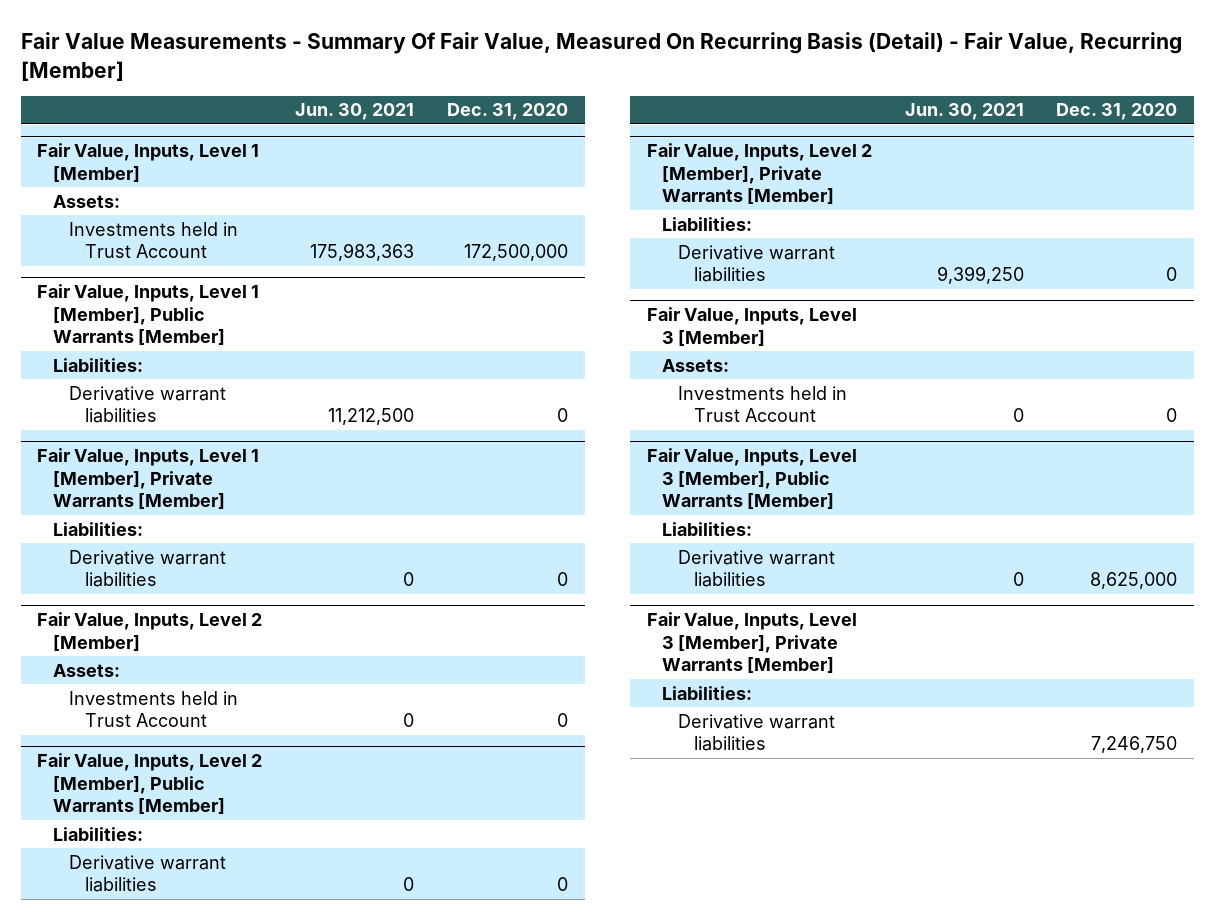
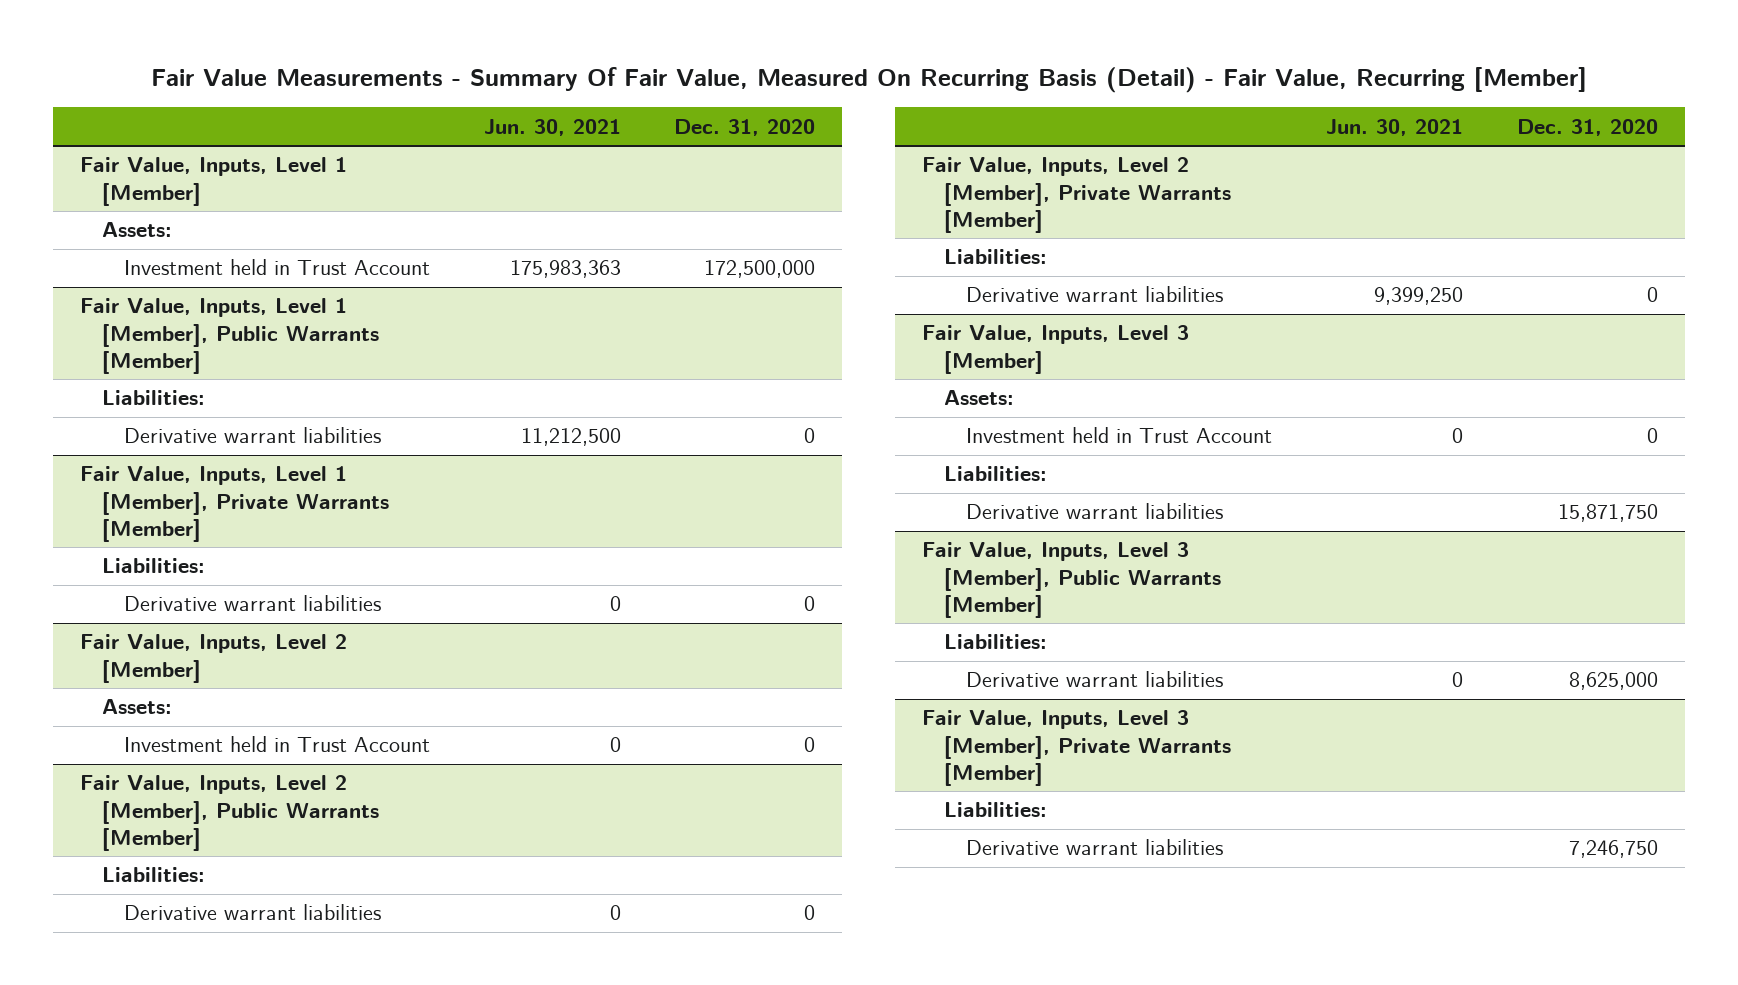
@ Fair Value, Inputs, Level 1 [Member]
- Investments held in Trust Account | 175,983,363 | 172,500,000
+ Investment held in Trust Account | 175,983,363 | 172,500,000
@ Fair Value, Inputs, Level 2 [Member]
- Investments held in Trust Account | 0 | 0
+ Investment held in Trust Account | 0 | 0
@ Fair Value, Inputs, Level 3 [Member]
- Investments held in Trust Account | 0 | 0
+ Investment held in Trust Account | 0 | 0
+ Liabilities:
+ Derivative warrant liabilities | | 15,871,750

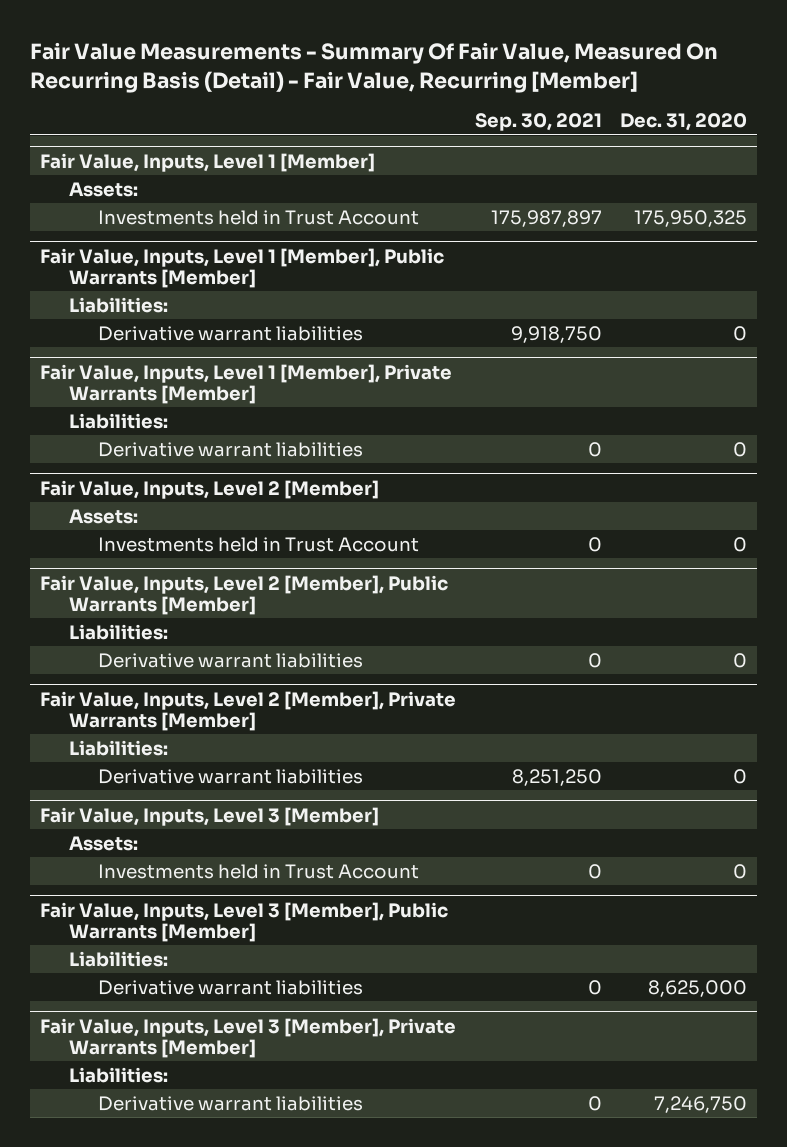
- | Jun. 30, 2021 | Dec. 31, 2020
+ | Sep. 30, 2021 | Dec. 31, 2020
@ Fair Value, Inputs, Level 1 [Member]
- Investment held in Trust Account | 175,983,363 | 172,500,000
+ Investments held in Trust Account | 175,987,897 | 175,950,325
@ Fair Value, Inputs, Level 2 [Member]
- Investment held in Trust Account | 0 | 0
+ Investments held in Trust Account | 0 | 0
@ Fair Value, Inputs, Level 3 [Member]
- Investment held in Trust Account | 0 | 0
- Liabilities:
- Derivative warrant liabilities | | 15,871,750
+ Investments held in Trust Account | 0 | 0

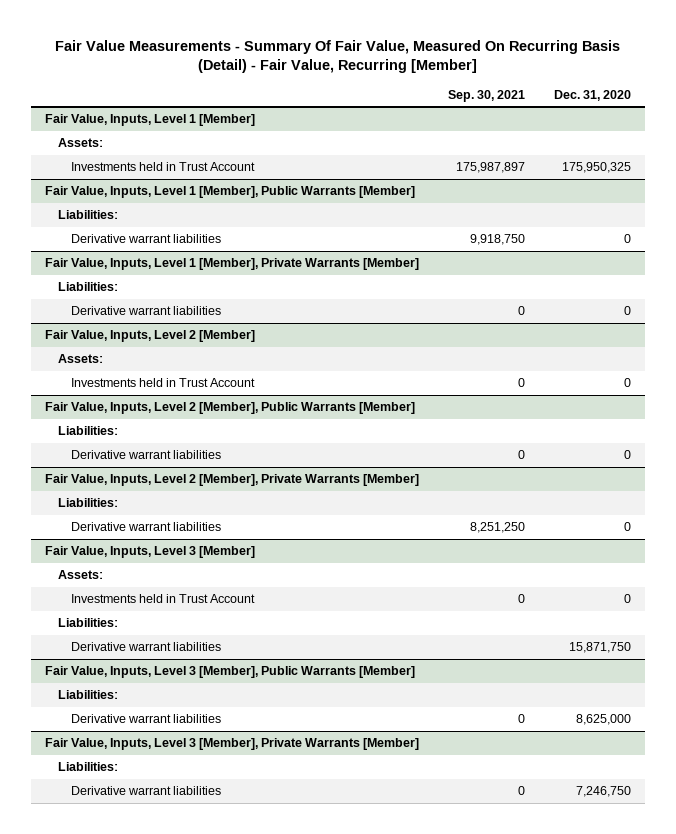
@ Fair Value, Inputs, Level 3 [Member]
+ Liabilities:
+ Derivative warrant liabilities | | 15,871,750

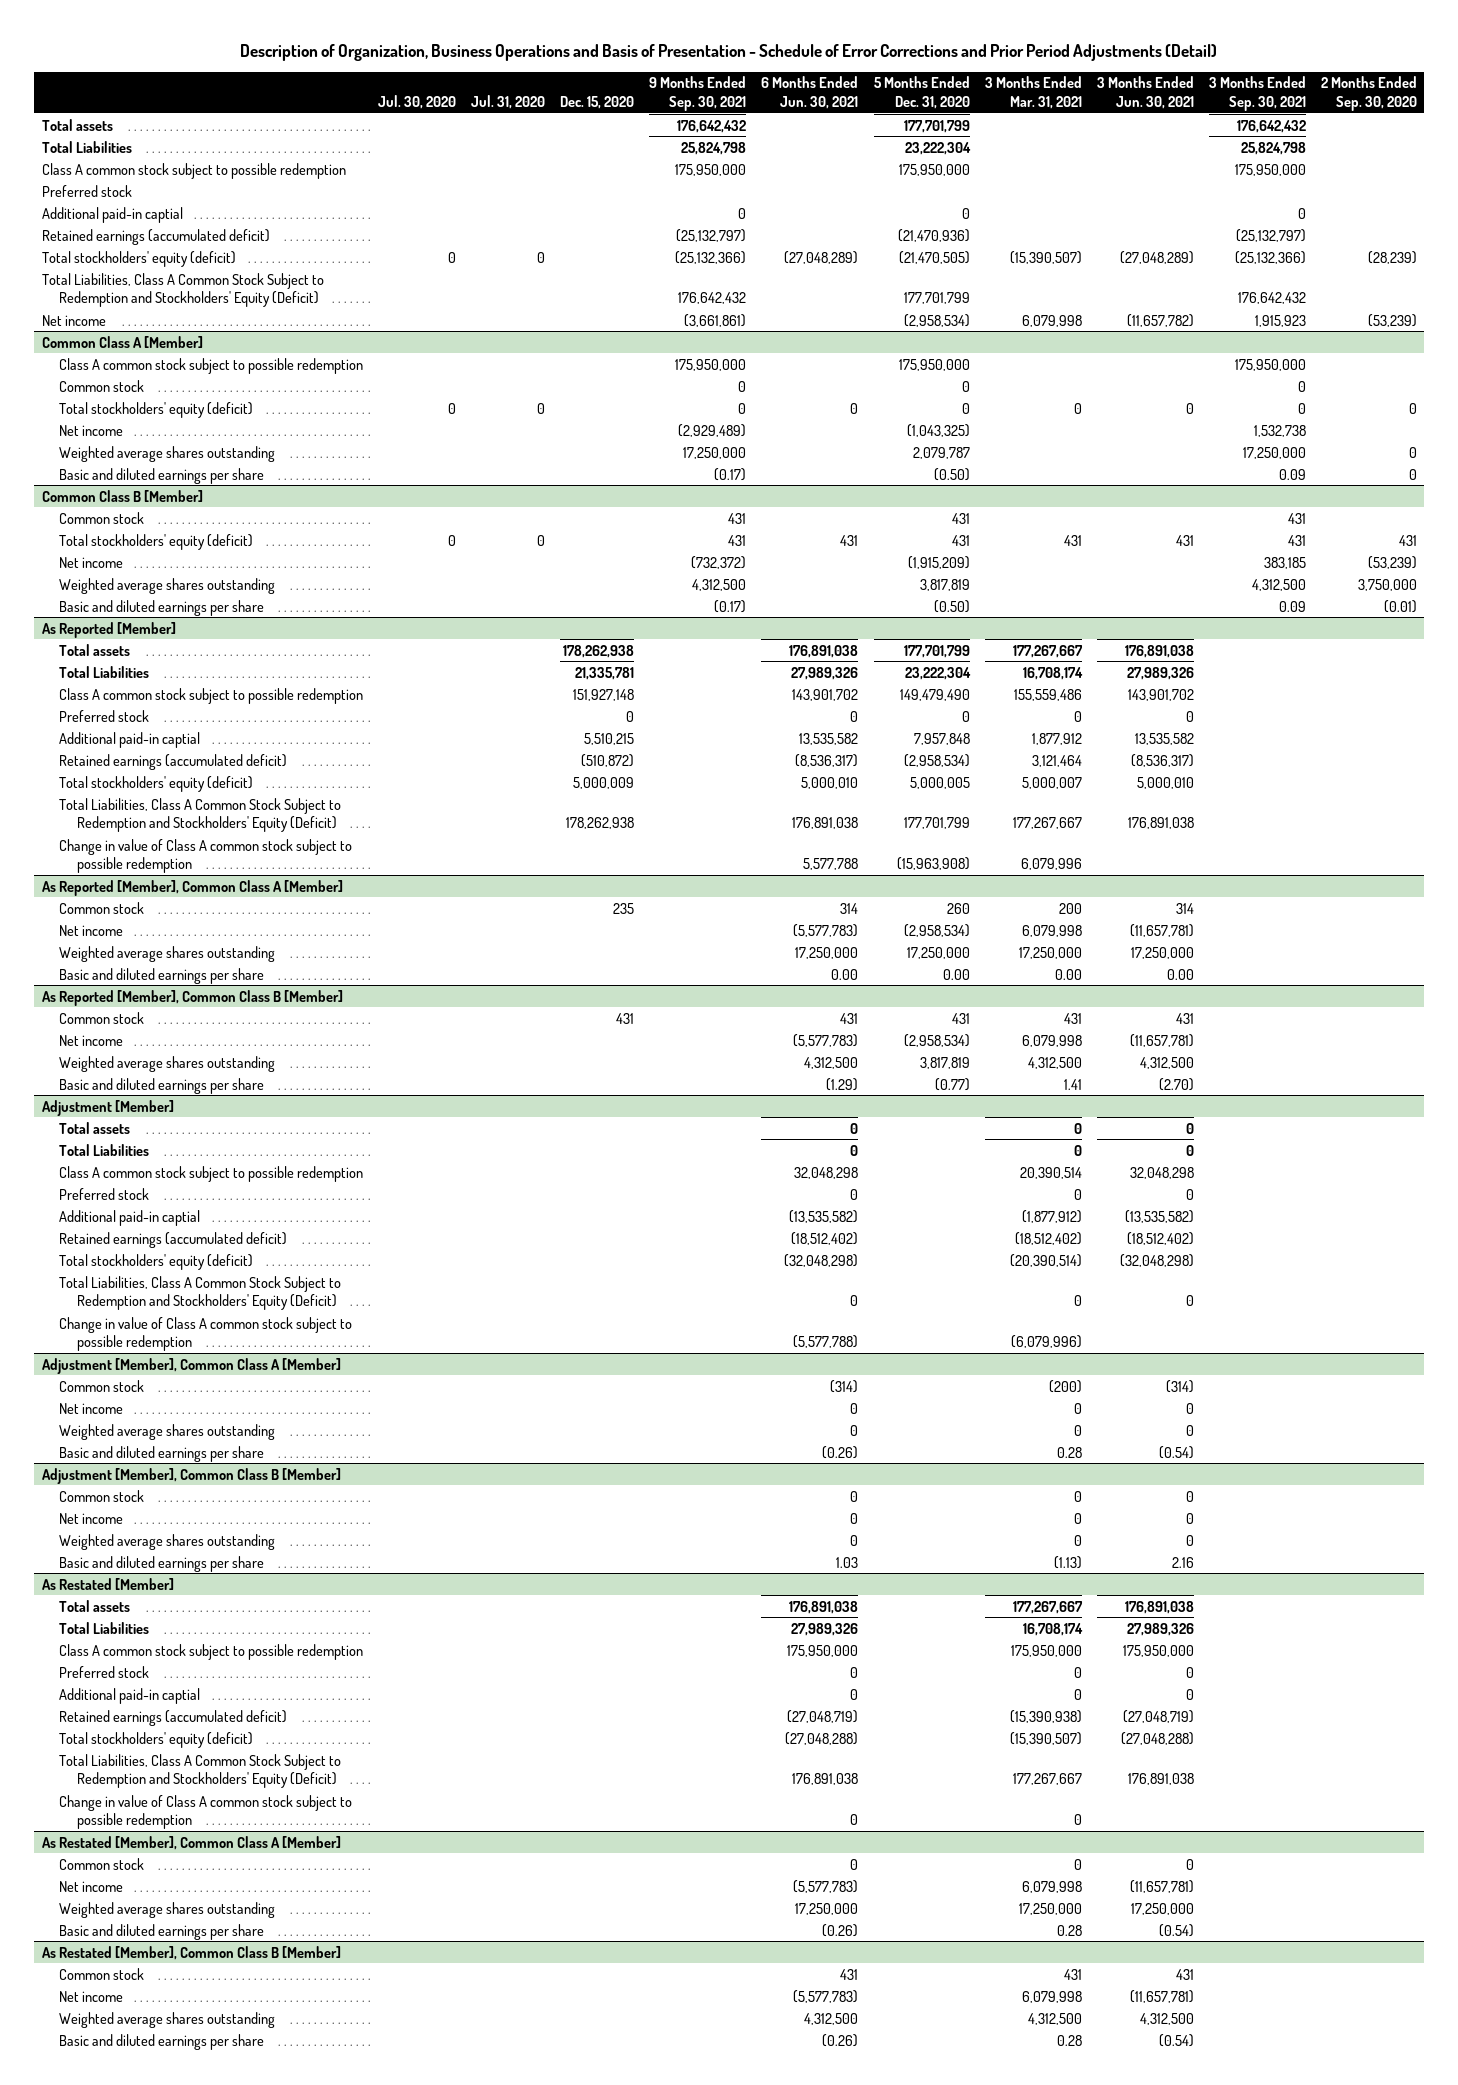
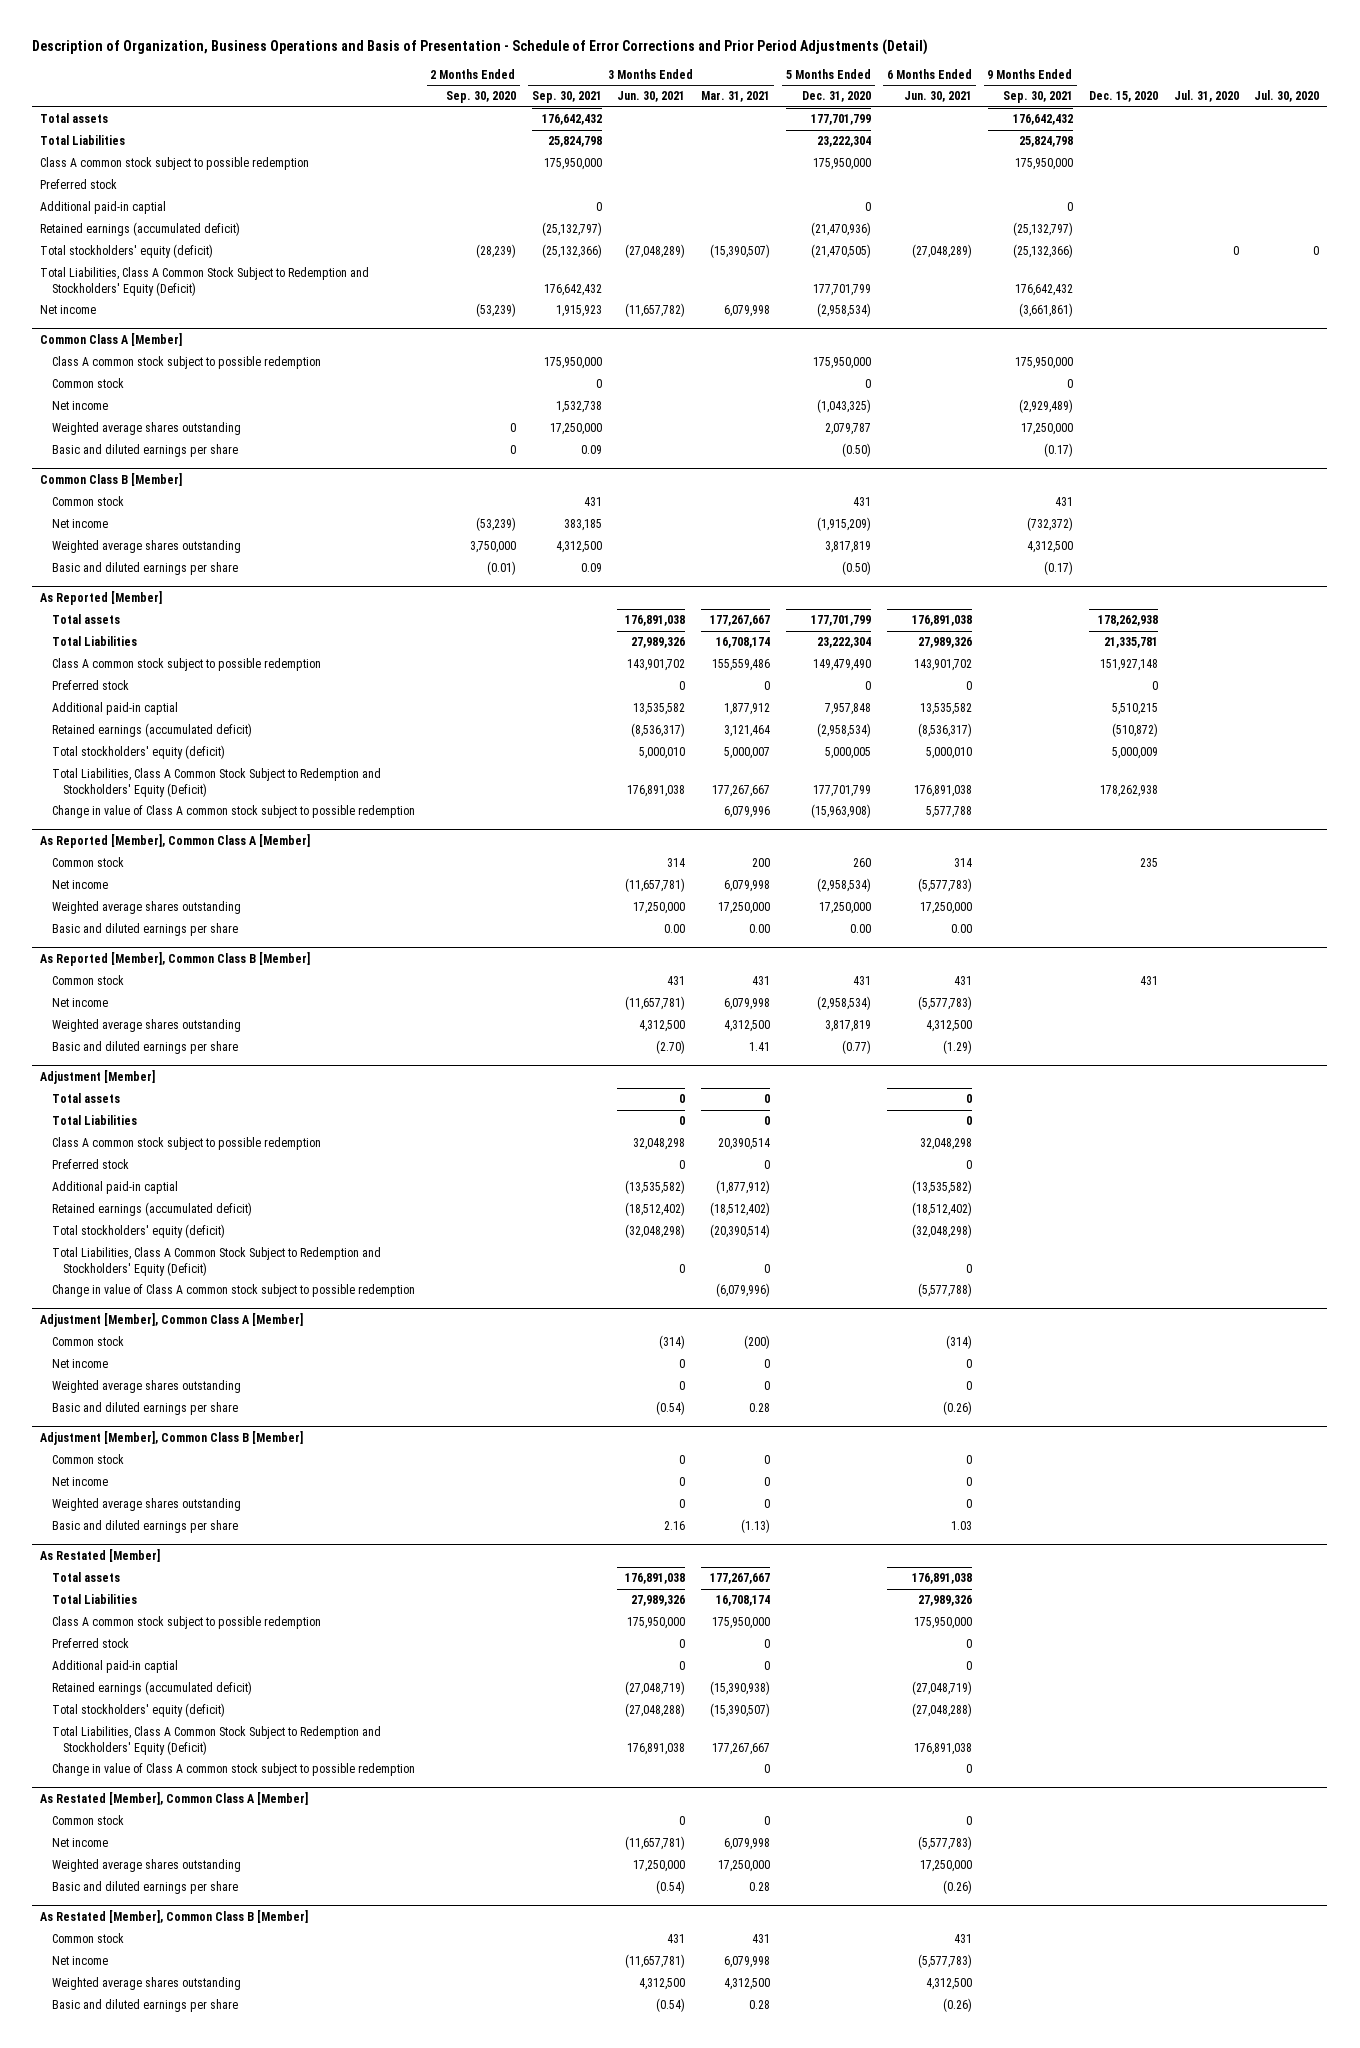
- | Jul. 30, 2020 | Jul. 31, 2020 | Dec. 15, 2020 | 9 Months Ended Sep. 30, 2021 | 6 Months Ended Jun. 30, 2021 | 5 Months Ended Dec. 31, 2020 | 3 Months Ended Mar. 31, 2021 | 3 Months Ended Jun. 30, 2021 | 3 Months Ended Sep. 30, 2021 | 2 Months Ended Sep. 30, 2020
+ | 2 Months Ended Sep. 30, 2020 | 3 Months Ended Sep. 30, 2021 | 3 Months Ended Jun. 30, 2021 | 3 Months Ended Mar. 31, 2021 | 5 Months Ended Dec. 31, 2020 | 6 Months Ended Jun. 30, 2021 | 9 Months Ended Sep. 30, 2021 | Dec. 15, 2020 | Jul. 31, 2020 | Jul. 30, 2020
@ Common Class A [Member]
- Total stockholders' equity (deficit) | 0 | 0 | | 0 | 0 | 0 | 0 | 0 | 0 | 0
@ Common Class B [Member]
- Total stockholders' equity (deficit) | 0 | 0 | | 431 | 431 | 431 | 431 | 431 | 431 | 431

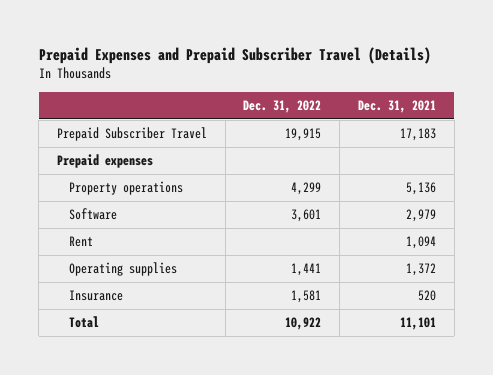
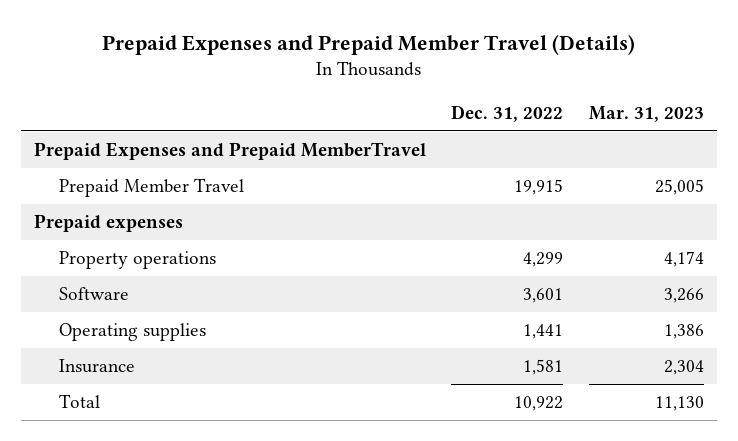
- Prepaid Expenses and Prepaid Subscriber Travel (Details)
+ Prepaid Expenses and Prepaid Member Travel (Details)
- | Dec. 31, 2022 | Dec. 31, 2021
+ | Dec. 31, 2022 | Mar. 31, 2023
- Prepaid Subscriber Travel | 19,915 | 17,183
+ Prepaid Expenses and Prepaid MemberTravel
+ Prepaid Member Travel | 19,915 | 25,005
- Rent | | 1,094

